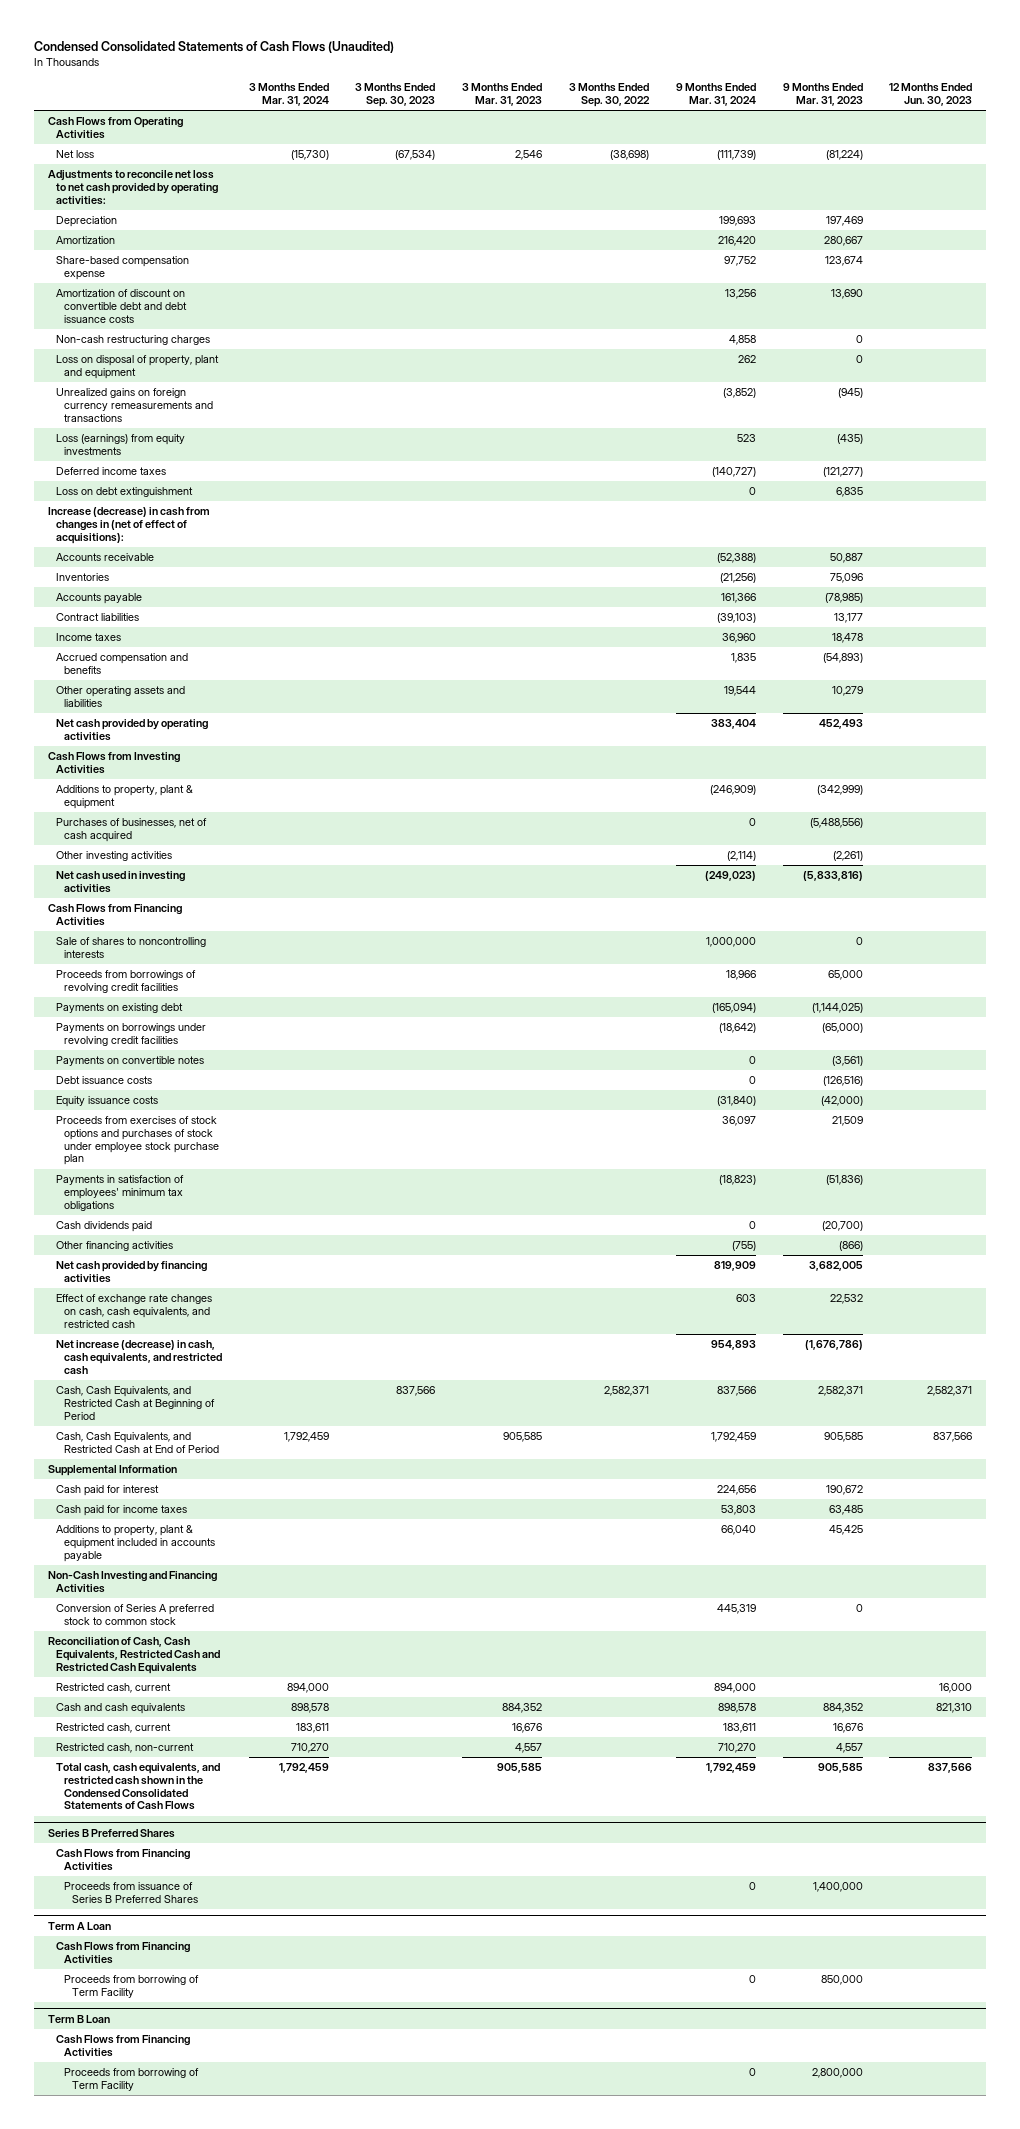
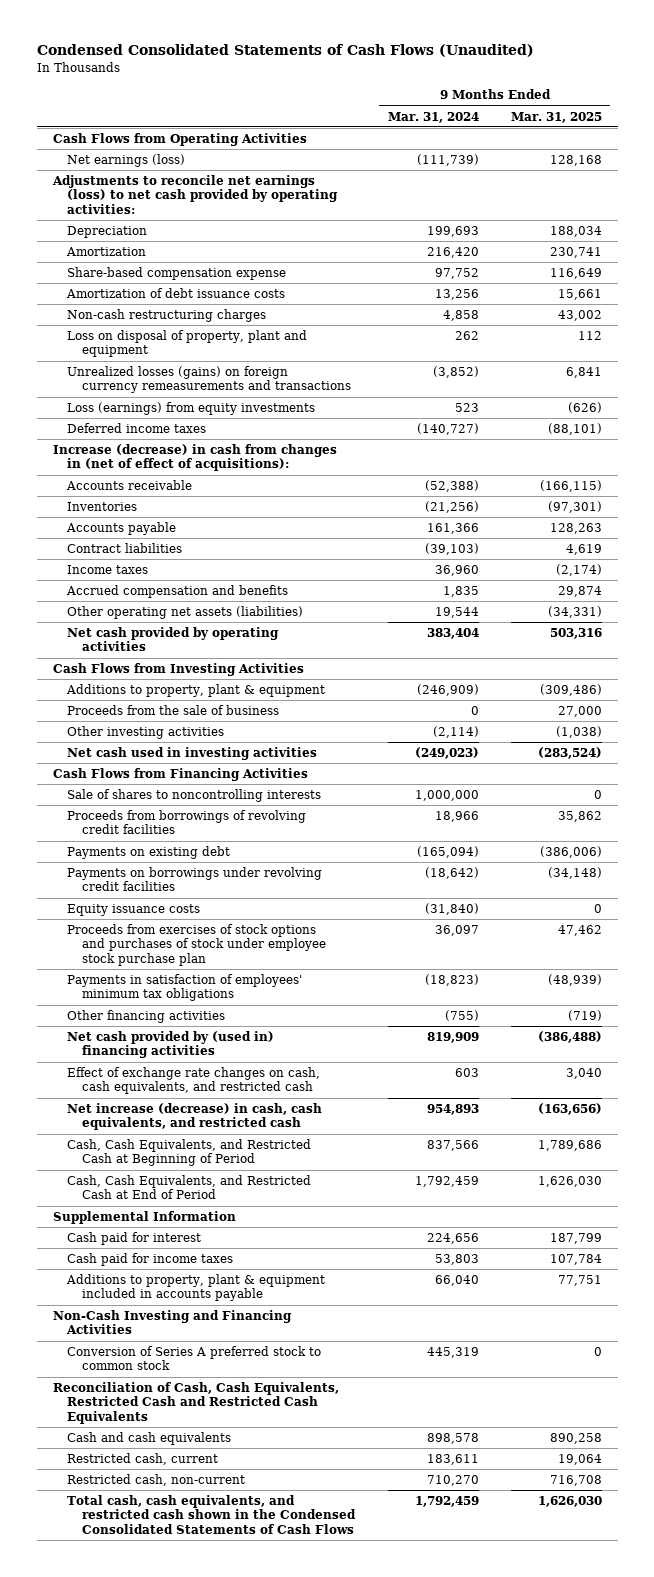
- | 3 Months Ended Mar. 31, 2024 | 3 Months Ended Sep. 30, 2023 | 3 Months Ended Mar. 31, 2023 | 3 Months Ended Sep. 30, 2022 | 9 Months Ended Mar. 31, 2024 | 9 Months Ended Mar. 31, 2023 | 12 Months Ended Jun. 30, 2023
+ | 9 Months Ended Mar. 31, 2024 | 9 Months Ended Mar. 31, 2025
- Net loss | (15,730) | (67,534) | 2,546 | (38,698) | (111,739) | (81,224) |
- Adjustments to reconcile net loss to net cash provided by operating activities:
+ Net earnings (loss) | (111,739) | 128,168
+ Adjustments to reconcile net earnings (loss) to net cash provided by operating activities:
- Amortization of discount on convertible debt and debt issuance costs | | | | | 13,256 | 13,690 |
+ Amortization of debt issuance costs | 13,256 | 15,661
- Unrealized gains on foreign currency remeasurements and transactions | | | | | (3,852) | (945) |
+ Unrealized losses (gains) on foreign currency remeasurements and transactions | (3,852) | 6,841
- Loss on debt extinguishment | | | | | 0 | 6,835 |
- Other operating assets and liabilities | | | | | 19,544 | 10,279 |
+ Other operating net assets (liabilities) | 19,544 | (34,331)
- Purchases of businesses, net of cash acquired | | | | | 0 | (5,488,556) |
+ Proceeds from the sale of business | 0 | 27,000
- Payments on convertible notes | | | | | 0 | (3,561) |
- Debt issuance costs | | | | | 0 | (126,516) |
- Cash dividends paid | | | | | 0 | (20,700) |
- Net cash provided by financing activities | | | | | 819,909 | 3,682,005 |
+ Net cash provided by (used in) financing activities | 819,909 | (386,488)
- Restricted cash, current | 894,000 | | | | 894,000 | | 16,000
- Series B Preferred Shares
- Cash Flows from Financing Activities
- Proceeds from issuance of Series B Preferred Shares | | | | | 0 | 1,400,000 |
- Term A Loan
- Cash Flows from Financing Activities
- Proceeds from borrowing of Term Facility | | | | | 0 | 850,000 |
- Term B Loan
- Cash Flows from Financing Activities
- Proceeds from borrowing of Term Facility | | | | | 0 | 2,800,000 |

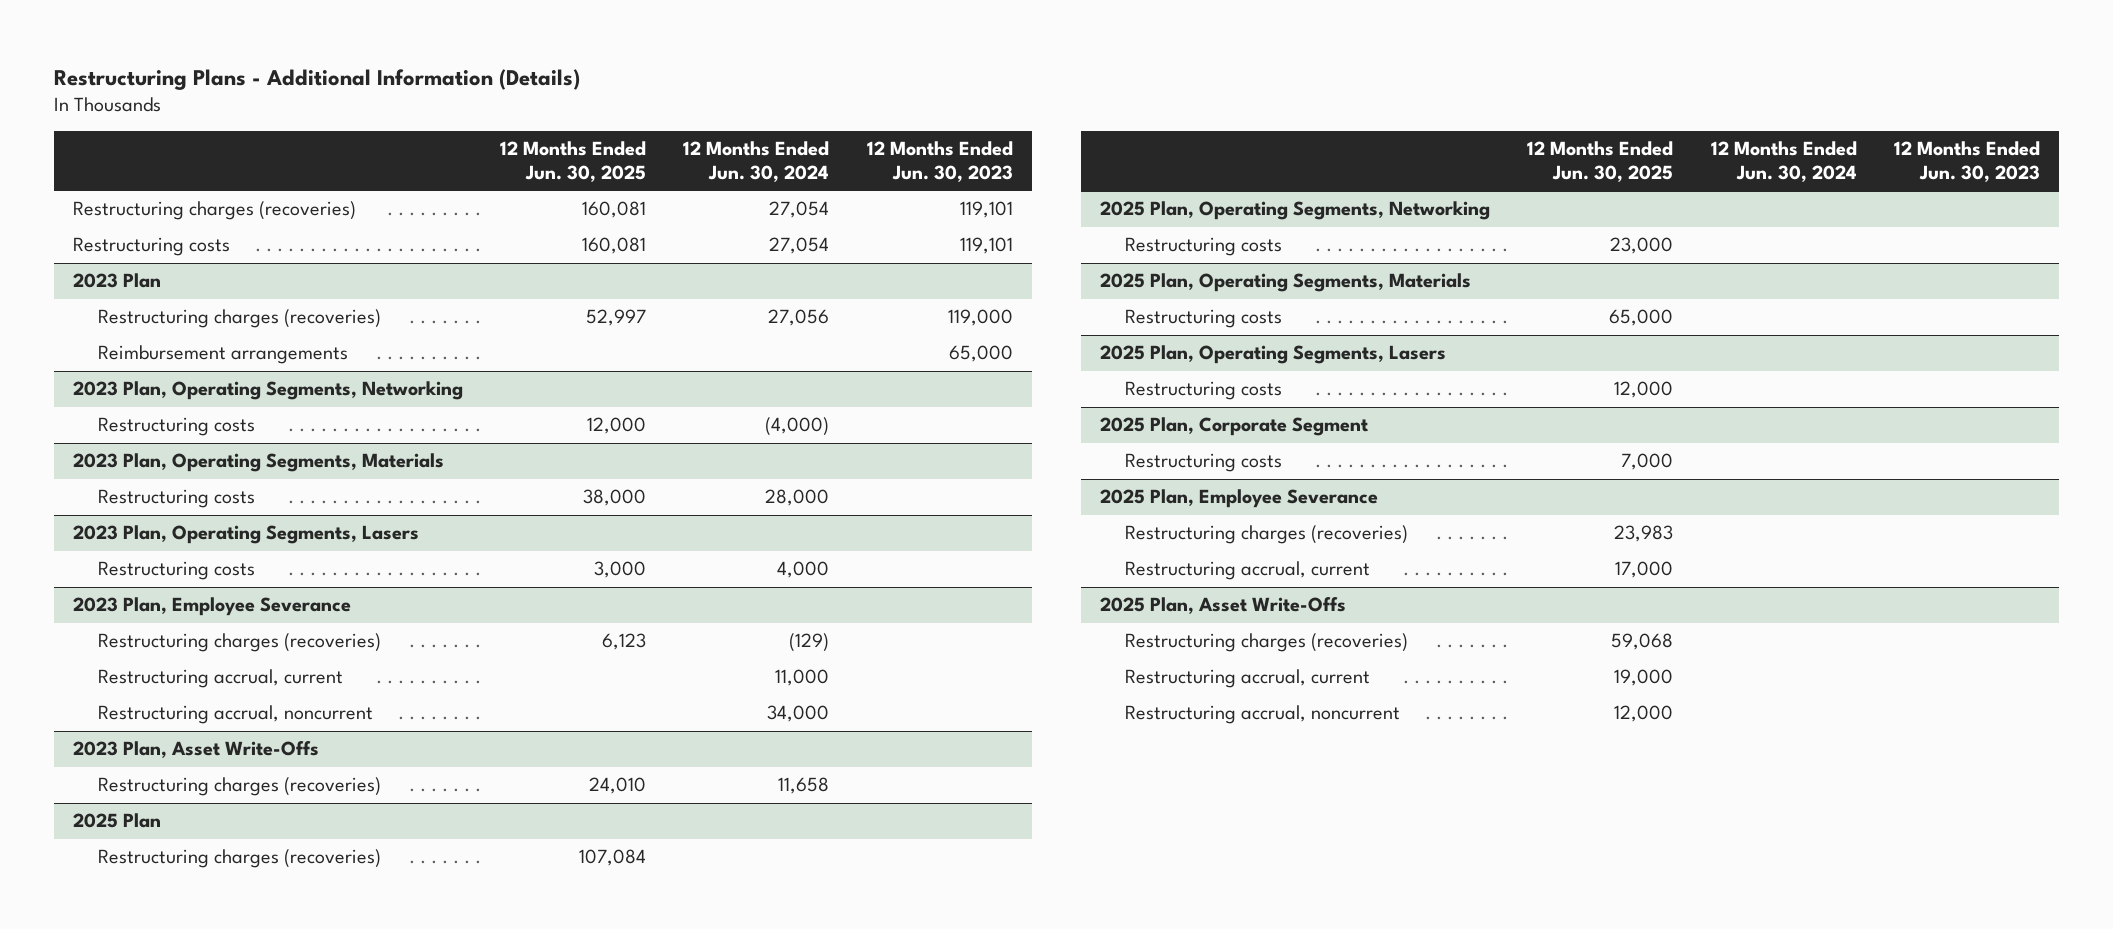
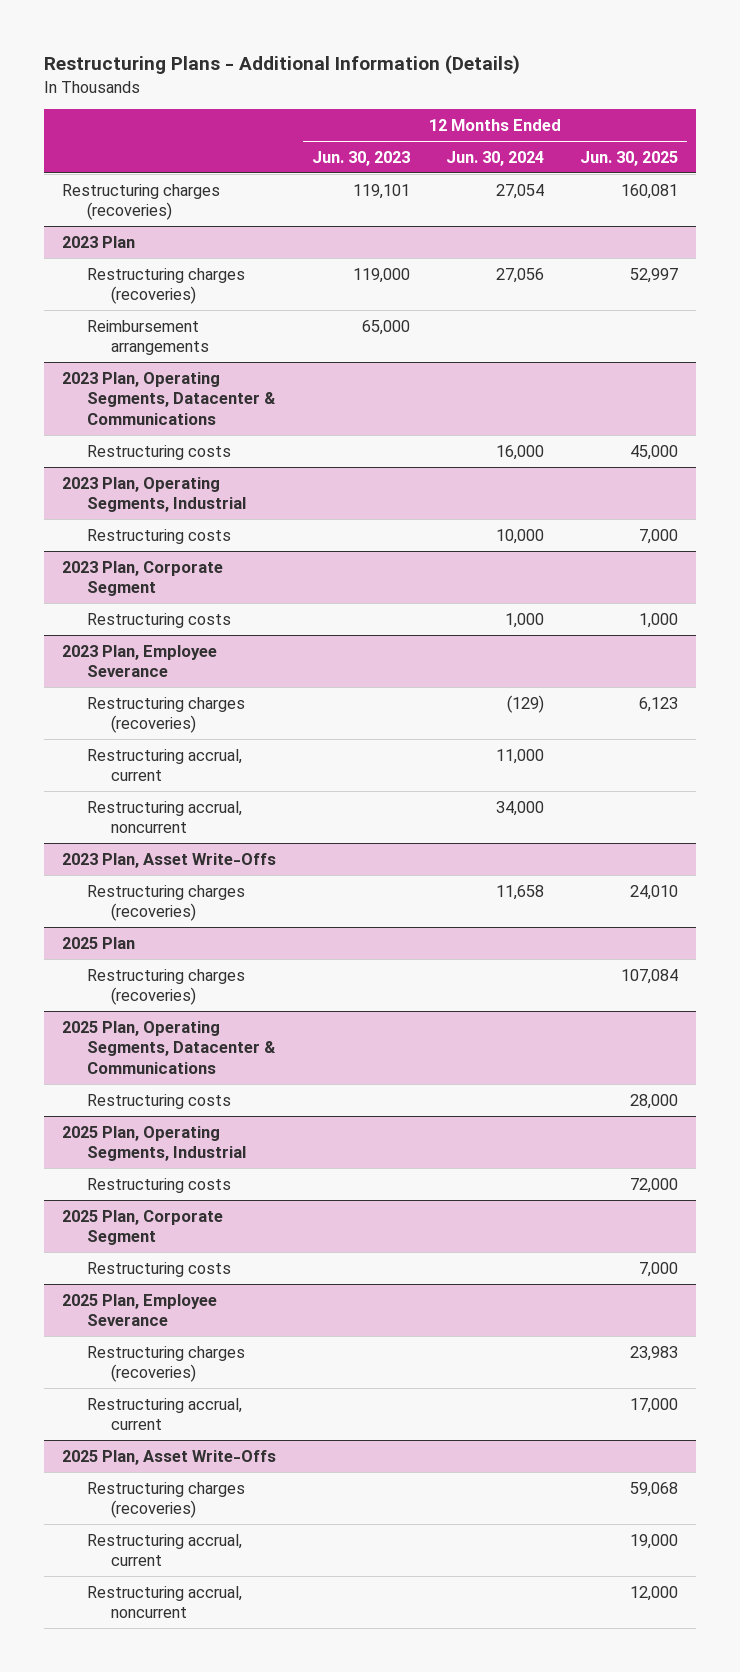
- | 12 Months Ended Jun. 30, 2025 | 12 Months Ended Jun. 30, 2024 | 12 Months Ended Jun. 30, 2023
+ | 12 Months Ended Jun. 30, 2023 | 12 Months Ended Jun. 30, 2024 | 12 Months Ended Jun. 30, 2025
- Restructuring costs | 160,081 | 27,054 | 119,101
- 2023 Plan, Operating Segments, Networking
- Restructuring costs | 12,000 | (4,000) |
- 2023 Plan, Operating Segments, Materials
- Restructuring costs | 38,000 | 28,000 |
- 2023 Plan, Operating Segments, Lasers
- Restructuring costs | 3,000 | 4,000 |
+ 2023 Plan, Operating Segments, Datacenter & Communications
+ Restructuring costs | | 16,000 | 45,000
+ 2023 Plan, Operating Segments, Industrial
+ Restructuring costs | | 10,000 | 7,000
+ 2023 Plan, Corporate Segment
+ Restructuring costs | | 1,000 | 1,000
- 2025 Plan, Operating Segments, Networking
- Restructuring costs | 23,000 | |
- 2025 Plan, Operating Segments, Materials
- Restructuring costs | 65,000 | |
- 2025 Plan, Operating Segments, Lasers
- Restructuring costs | 12,000 | |
+ 2025 Plan, Operating Segments, Datacenter & Communications
+ Restructuring costs | | | 28,000
+ 2025 Plan, Operating Segments, Industrial
+ Restructuring costs | | | 72,000

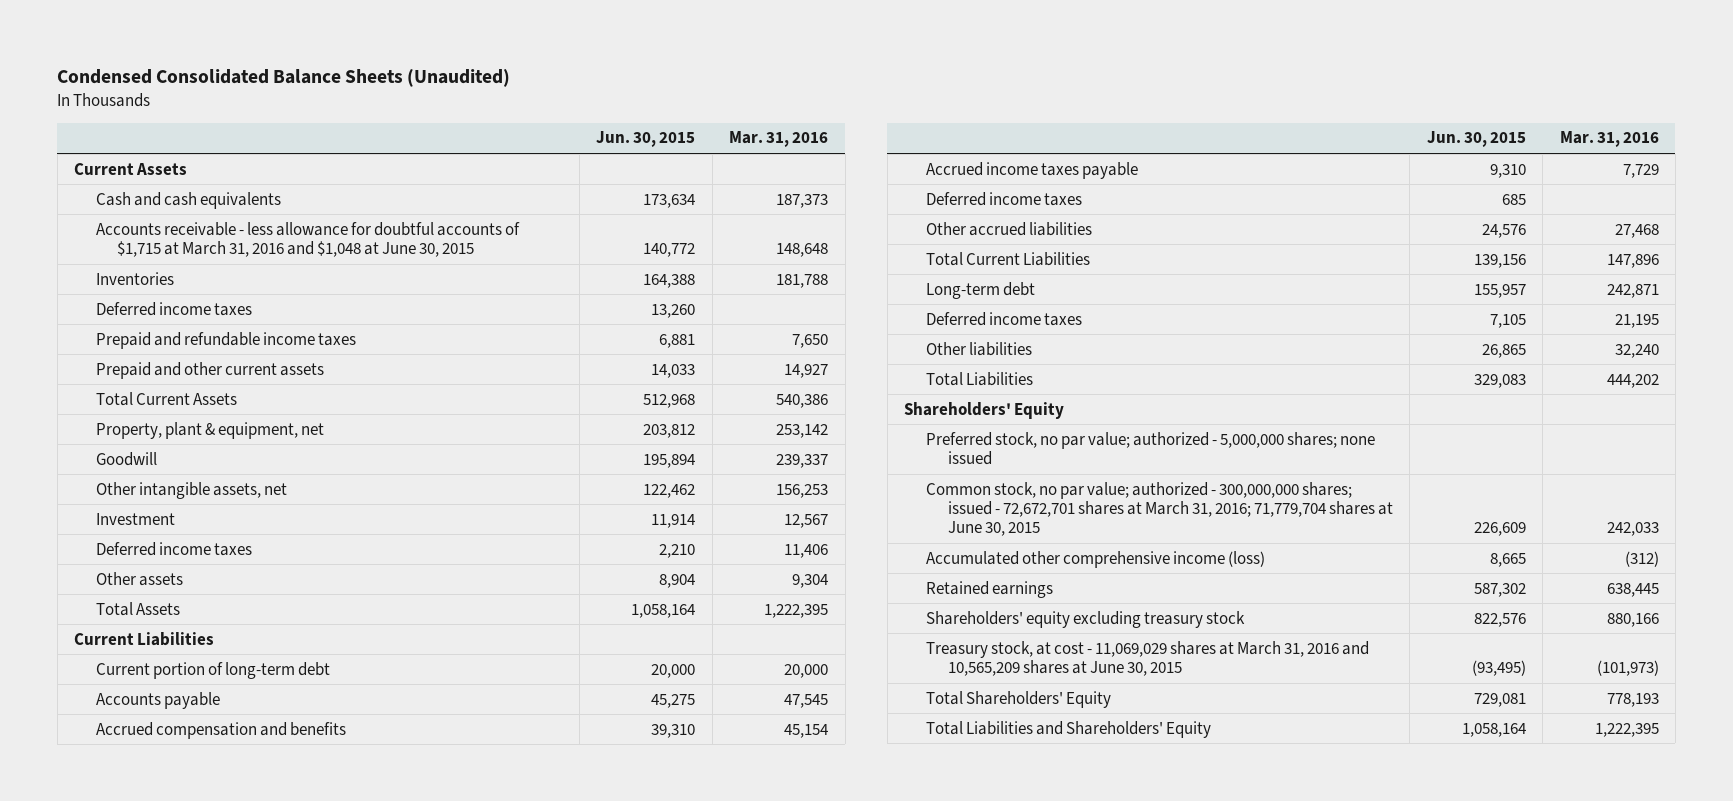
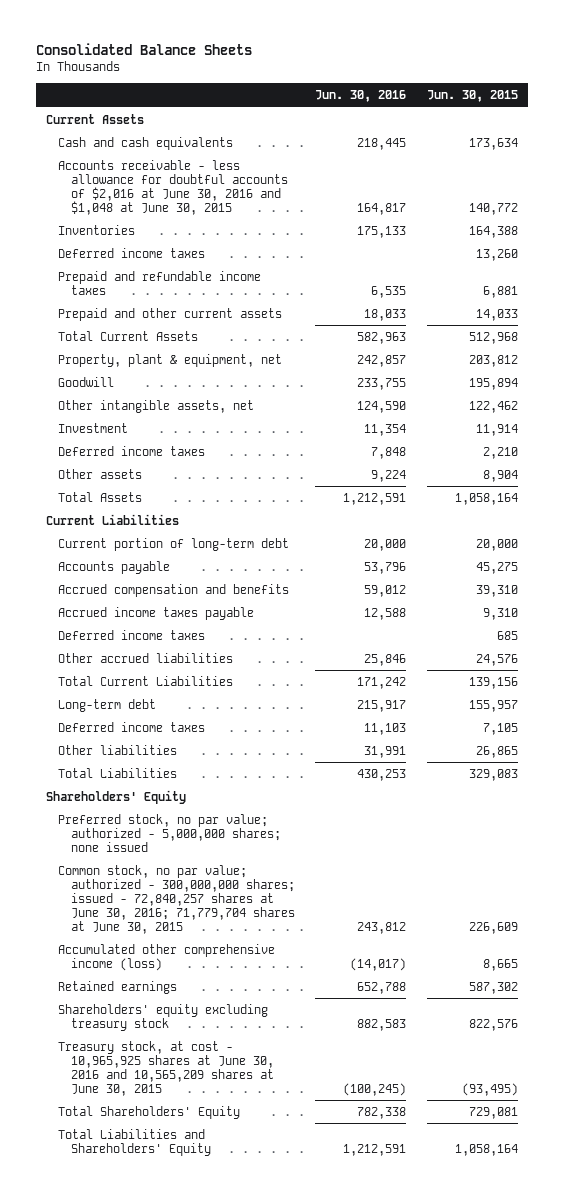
- Condensed Consolidated Balance Sheets (Unaudited)
+ Consolidated Balance Sheets
- | Jun. 30, 2015 | Mar. 31, 2016
+ | Jun. 30, 2016 | Jun. 30, 2015
- Accounts receivable - less allowance for doubtful accounts of $1,715 at March 31, 2016 and $1,048 at June 30, 2015 | 140,772 | 148,648
+ Accounts receivable - less allowance for doubtful accounts of $2,016 at June 30, 2016 and $1,048 at June 30, 2015 | 164,817 | 140,772
- Common stock, no par value; authorized - 300,000,000 shares; issued - 72,672,701 shares at March 31, 2016; 71,779,704 shares at June 30, 2015 | 226,609 | 242,033
+ Common stock, no par value; authorized - 300,000,000 shares; issued - 72,840,257 shares at June 30, 2016; 71,779,704 shares at June 30, 2015 | 243,812 | 226,609
- Treasury stock, at cost - 11,069,029 shares at March 31, 2016 and 10,565,209 shares at June 30, 2015 | (93,495) | (101,973)
+ Treasury stock, at cost - 10,965,925 shares at June 30, 2016 and 10,565,209 shares at June 30, 2015 | (100,245) | (93,495)

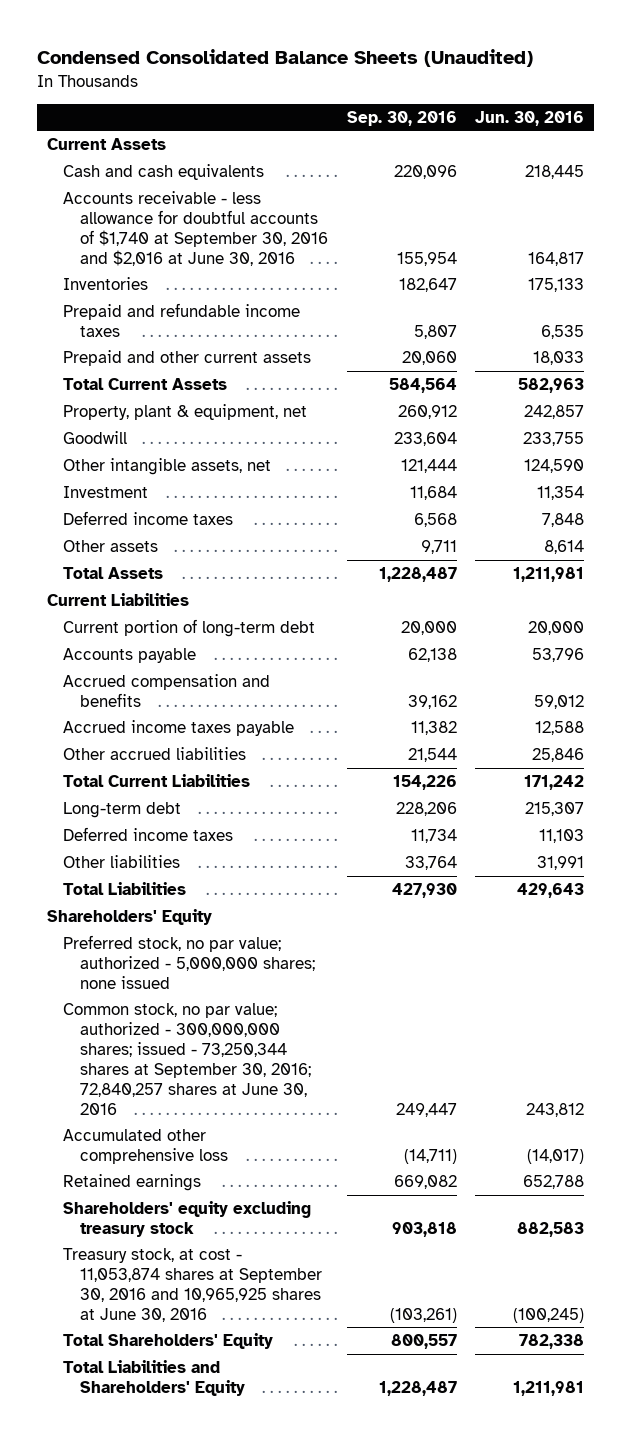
- Consolidated Balance Sheets
+ Condensed Consolidated Balance Sheets (Unaudited)
- | Jun. 30, 2016 | Jun. 30, 2015
+ | Sep. 30, 2016 | Jun. 30, 2016
- Accounts receivable - less allowance for doubtful accounts of $2,016 at June 30, 2016 and $1,048 at June 30, 2015 | 164,817 | 140,772
+ Accounts receivable - less allowance for doubtful accounts of $1,740 at September 30, 2016 and $2,016 at June 30, 2016 | 155,954 | 164,817
- Deferred income taxes | | 13,260
- Other assets | 9,224 | 8,904
- Total Assets | 1,212,591 | 1,058,164
+ Other assets | 9,711 | 8,614
+ Total Assets | 1,228,487 | 1,211,981
- Deferred income taxes | | 685
- Long-term debt | 215,917 | 155,957
+ Long-term debt | 228,206 | 215,307
- Total Liabilities | 430,253 | 329,083
+ Total Liabilities | 427,930 | 429,643
- Common stock, no par value; authorized - 300,000,000 shares; issued - 72,840,257 shares at June 30, 2016; 71,779,704 shares at June 30, 2015 | 243,812 | 226,609
- Accumulated other comprehensive income (loss) | (14,017) | 8,665
+ Common stock, no par value; authorized - 300,000,000 shares; issued - 73,250,344 shares at September 30, 2016; 72,840,257 shares at June 30, 2016 | 249,447 | 243,812
+ Accumulated other comprehensive loss | (14,711) | (14,017)
- Treasury stock, at cost - 10,965,925 shares at June 30, 2016 and 10,565,209 shares at June 30, 2015 | (100,245) | (93,495)
+ Treasury stock, at cost - 11,053,874 shares at September 30, 2016 and 10,965,925 shares at June 30, 2016 | (103,261) | (100,245)
- Total Liabilities and Shareholders' Equity | 1,212,591 | 1,058,164
+ Total Liabilities and Shareholders' Equity | 1,228,487 | 1,211,981

